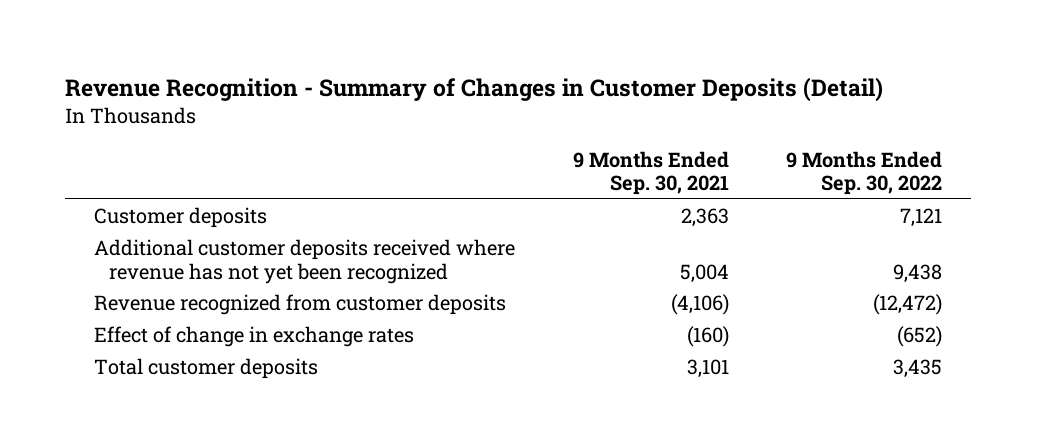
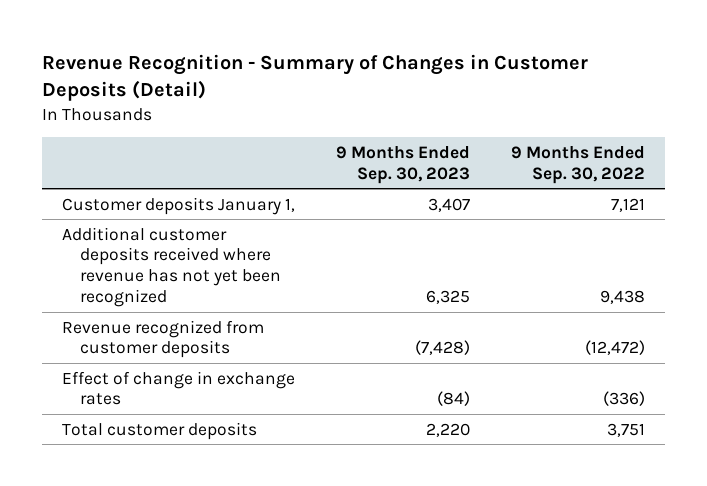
- | 9 Months Ended Sep. 30, 2021 | 9 Months Ended Sep. 30, 2022
+ | 9 Months Ended Sep. 30, 2023 | 9 Months Ended Sep. 30, 2022
- Customer deposits | 2,363 | 7,121
+ Customer deposits January 1, | 3,407 | 7,121
- Effect of change in exchange rates | (160) | (652)
- Total customer deposits | 3,101 | 3,435
+ Effect of change in exchange rates | (84) | (336)
+ Total customer deposits | 2,220 | 3,751

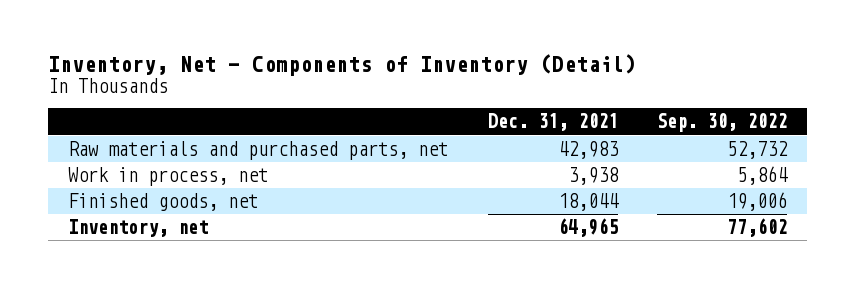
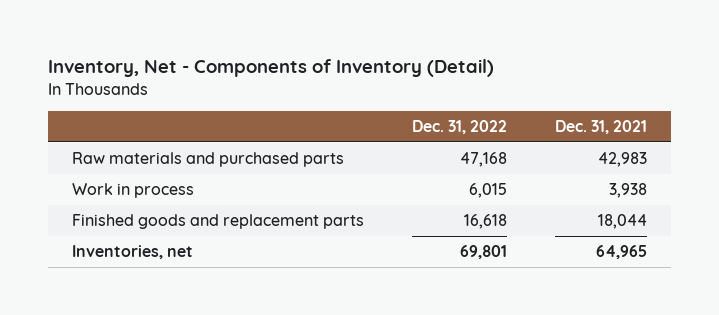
- | Dec. 31, 2021 | Sep. 30, 2022
+ | Dec. 31, 2022 | Dec. 31, 2021
- Raw materials and purchased parts, net | 42,983 | 52,732
- Work in process, net | 3,938 | 5,864
- Finished goods, net | 18,044 | 19,006
- Inventory, net | 64,965 | 77,602
+ Raw materials and purchased parts | 47,168 | 42,983
+ Work in process | 6,015 | 3,938
+ Finished goods and replacement parts | 16,618 | 18,044
+ Inventories, net | 69,801 | 64,965

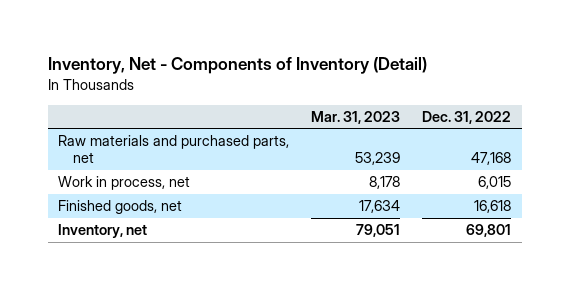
- | Dec. 31, 2022 | Dec. 31, 2021
+ | Mar. 31, 2023 | Dec. 31, 2022
- Raw materials and purchased parts | 47,168 | 42,983
- Work in process | 6,015 | 3,938
- Finished goods and replacement parts | 16,618 | 18,044
- Inventories, net | 69,801 | 64,965
+ Raw materials and purchased parts, net | 53,239 | 47,168
+ Work in process, net | 8,178 | 6,015
+ Finished goods, net | 17,634 | 16,618
+ Inventory, net | 79,051 | 69,801

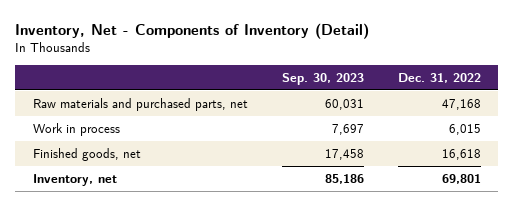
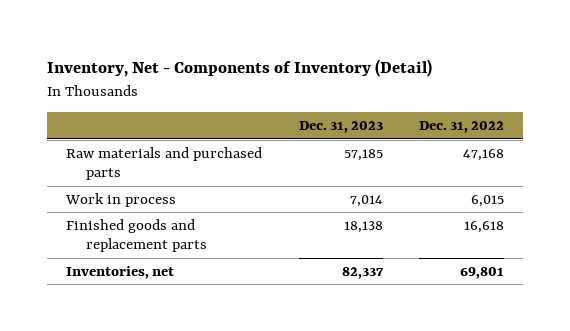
- | Sep. 30, 2023 | Dec. 31, 2022
+ | Dec. 31, 2023 | Dec. 31, 2022
- Raw materials and purchased parts, net | 60,031 | 47,168
+ Raw materials and purchased parts | 57,185 | 47,168
- Finished goods, net | 17,458 | 16,618
- Inventory, net | 85,186 | 69,801
+ Finished goods and replacement parts | 18,138 | 16,618
+ Inventories, net | 82,337 | 69,801

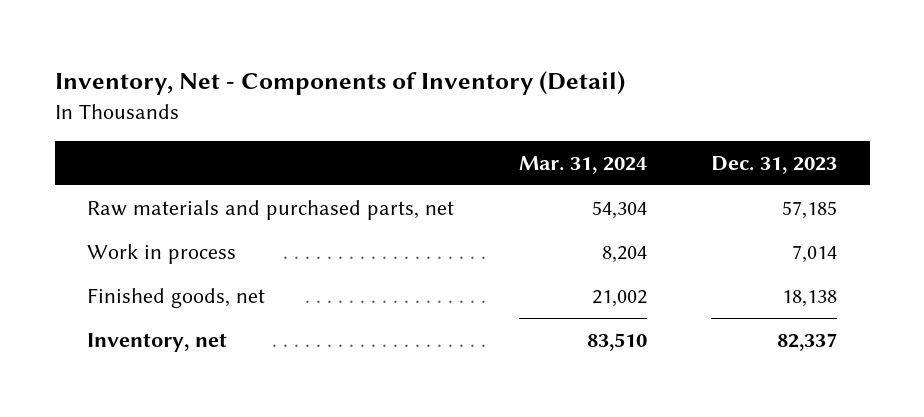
- | Dec. 31, 2023 | Dec. 31, 2022
+ | Mar. 31, 2024 | Dec. 31, 2023
- Raw materials and purchased parts | 57,185 | 47,168
+ Raw materials and purchased parts, net | 54,304 | 57,185
- Finished goods and replacement parts | 18,138 | 16,618
- Inventories, net | 82,337 | 69,801
+ Finished goods, net | 21,002 | 18,138
+ Inventory, net | 83,510 | 82,337

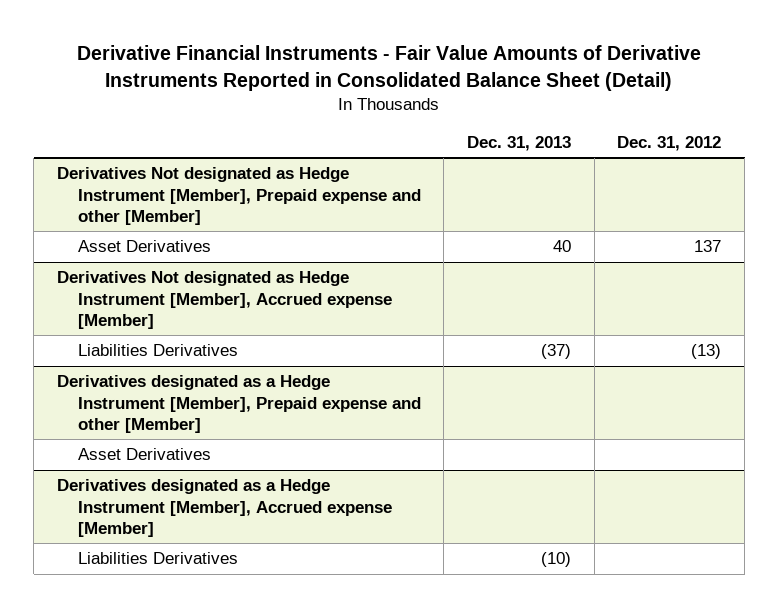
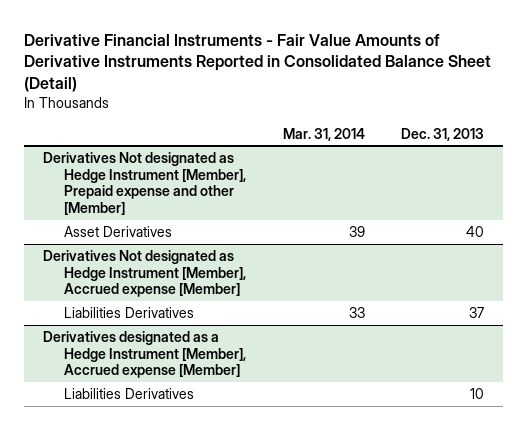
- | Dec. 31, 2013 | Dec. 31, 2012
+ | Mar. 31, 2014 | Dec. 31, 2013
@ Derivatives Not designated as Hedge Instrument [Member], Accrued expense [Member]
- Liabilities Derivatives | (37) | (13)
- Derivatives designated as a Hedge Instrument [Member], Prepaid expense and other [Member]
- Asset Derivatives
@ Derivatives Not designated as Hedge Instrument [Member], Accrued expense [Member]
+ Liabilities Derivatives | 33 | 37
@ Derivatives designated as a Hedge Instrument [Member], Accrued expense [Member]
- Liabilities Derivatives | (10) |
+ Liabilities Derivatives | | 10

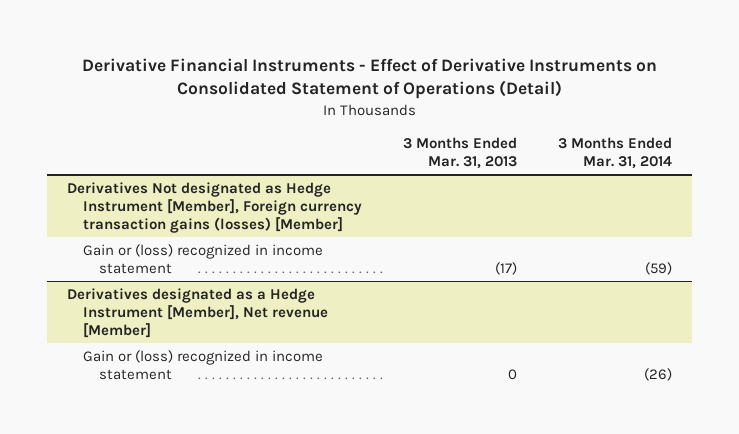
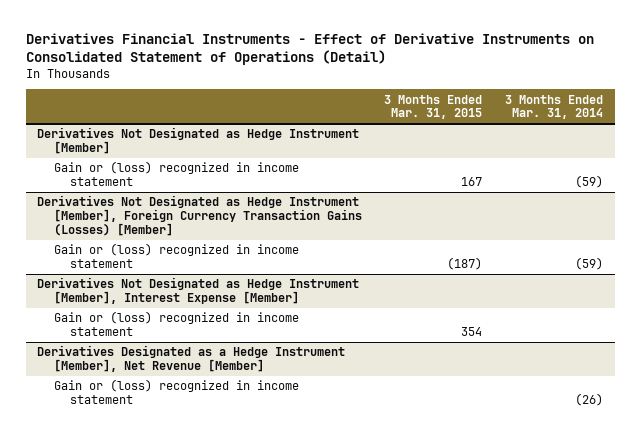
- Derivative Financial Instruments - Effect of Derivative Instruments on Consolidated Statement of Operations (Detail)
+ Derivatives Financial Instruments - Effect of Derivative Instruments on Consolidated Statement of Operations (Detail)
- | 3 Months Ended Mar. 31, 2013 | 3 Months Ended Mar. 31, 2014
+ | 3 Months Ended Mar. 31, 2015 | 3 Months Ended Mar. 31, 2014
- Derivatives Not designated as Hedge Instrument [Member], Foreign currency transaction gains (losses) [Member]
+ Derivatives Not Designated as Hedge Instrument [Member]
- Derivatives designated as a Hedge Instrument [Member], Net revenue [Member]
+ Derivatives Not Designated as Hedge Instrument [Member], Foreign Currency Transaction Gains (Losses) [Member]
+ Gain or (loss) recognized in income statement | (187) | (59)
+ Derivatives Not Designated as Hedge Instrument [Member], Interest Expense [Member]
+ Gain or (loss) recognized in income statement | 354 |
+ Derivatives Designated as a Hedge Instrument [Member], Net Revenue [Member]

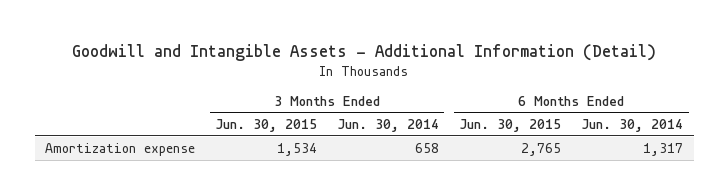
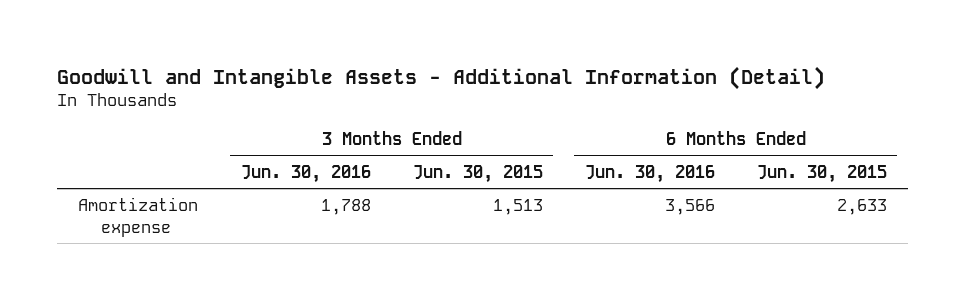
- | 3 Months Ended Jun. 30, 2015 | 3 Months Ended Jun. 30, 2014 | 6 Months Ended Jun. 30, 2015 | 6 Months Ended Jun. 30, 2014
+ | 3 Months Ended Jun. 30, 2016 | 3 Months Ended Jun. 30, 2015 | 6 Months Ended Jun. 30, 2016 | 6 Months Ended Jun. 30, 2015
- Amortization expense | 1,534 | 658 | 2,765 | 1,317
+ Amortization expense | 1,788 | 1,513 | 3,566 | 2,633

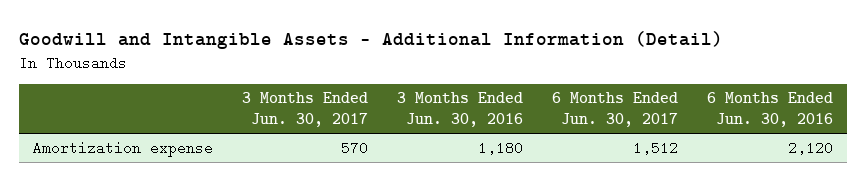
- | 3 Months Ended Jun. 30, 2016 | 3 Months Ended Jun. 30, 2015 | 6 Months Ended Jun. 30, 2016 | 6 Months Ended Jun. 30, 2015
+ | 3 Months Ended Jun. 30, 2017 | 3 Months Ended Jun. 30, 2016 | 6 Months Ended Jun. 30, 2017 | 6 Months Ended Jun. 30, 2016
- Amortization expense | 1,788 | 1,513 | 3,566 | 2,633
+ Amortization expense | 570 | 1,180 | 1,512 | 2,120

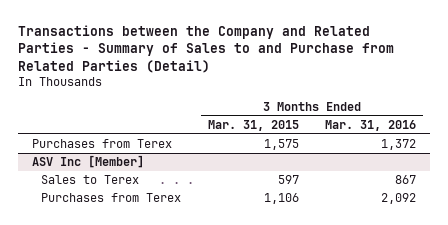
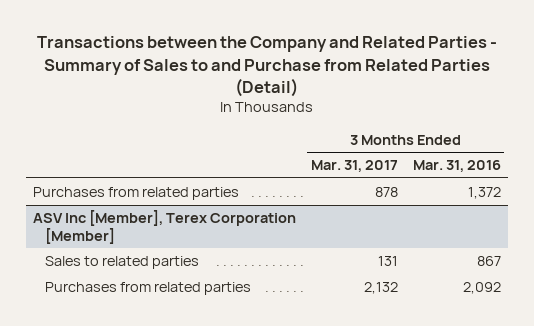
- | 3 Months Ended Mar. 31, 2015 | 3 Months Ended Mar. 31, 2016
+ | 3 Months Ended Mar. 31, 2017 | 3 Months Ended Mar. 31, 2016
- Purchases from Terex | 1,575 | 1,372
- ASV Inc [Member]
- Sales to Terex | 597 | 867
- Purchases from Terex | 1,106 | 2,092
+ Purchases from related parties | 878 | 1,372
+ ASV Inc [Member], Terex Corporation [Member]
+ Sales to related parties | 131 | 867
+ Purchases from related parties | 2,132 | 2,092

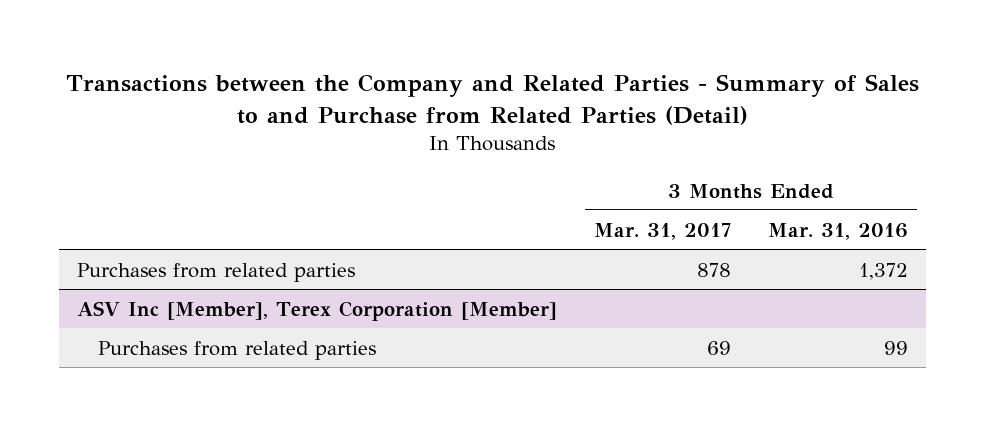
@ ASV Inc [Member], Terex Corporation [Member]
- Sales to related parties | 131 | 867
- Purchases from related parties | 2,132 | 2,092
+ Purchases from related parties | 69 | 99

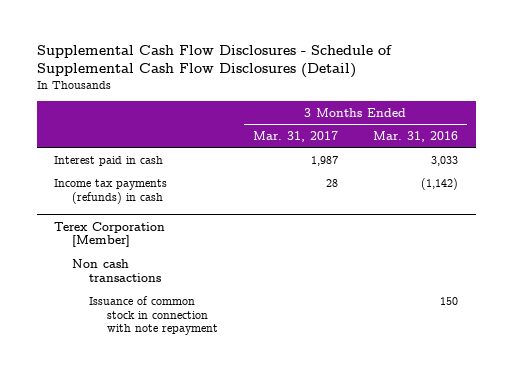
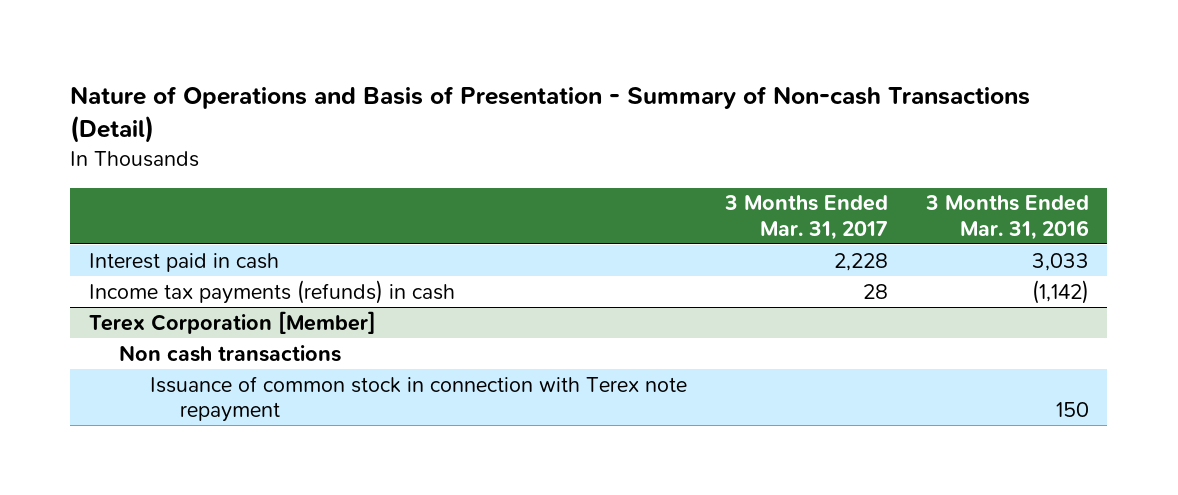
- Supplemental Cash Flow Disclosures - Schedule of Supplemental Cash Flow Disclosures (Detail)
+ Nature of Operations and Basis of Presentation - Summary of Non-cash Transactions (Detail)
- Interest paid in cash | 1,987 | 3,033
+ Interest paid in cash | 2,228 | 3,033
@ Terex Corporation [Member]
- Issuance of common stock in connection with note repayment | | 150
+ Issuance of common stock in connection with Terex note repayment | | 150

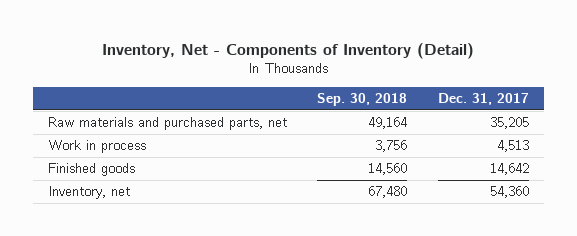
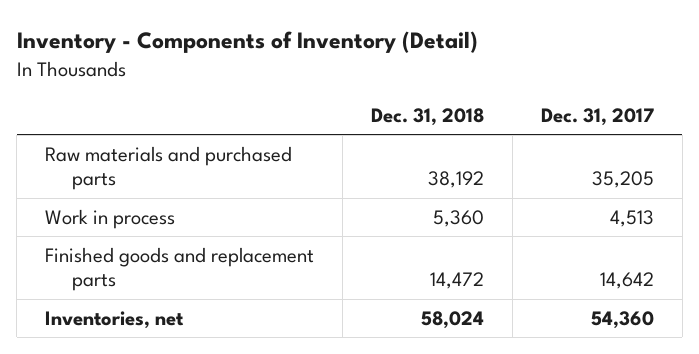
- Inventory, Net - Components of Inventory (Detail)
+ Inventory - Components of Inventory (Detail)
- | Sep. 30, 2018 | Dec. 31, 2017
+ | Dec. 31, 2018 | Dec. 31, 2017
- Raw materials and purchased parts, net | 49,164 | 35,205
+ Raw materials and purchased parts | 38,192 | 35,205
- Finished goods | 14,560 | 14,642
- Inventory, net | 67,480 | 54,360
+ Finished goods and replacement parts | 14,472 | 14,642
+ Inventories, net | 58,024 | 54,360

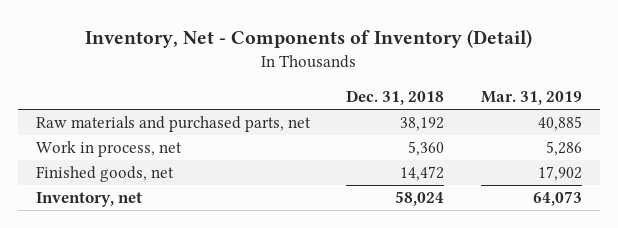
- Inventory - Components of Inventory (Detail)
+ Inventory, Net - Components of Inventory (Detail)
- | Dec. 31, 2018 | Dec. 31, 2017
+ | Dec. 31, 2018 | Mar. 31, 2019
- Raw materials and purchased parts | 38,192 | 35,205
- Work in process | 5,360 | 4,513
- Finished goods and replacement parts | 14,472 | 14,642
- Inventories, net | 58,024 | 54,360
+ Raw materials and purchased parts, net | 38,192 | 40,885
+ Work in process, net | 5,360 | 5,286
+ Finished goods, net | 14,472 | 17,902
+ Inventory, net | 58,024 | 64,073

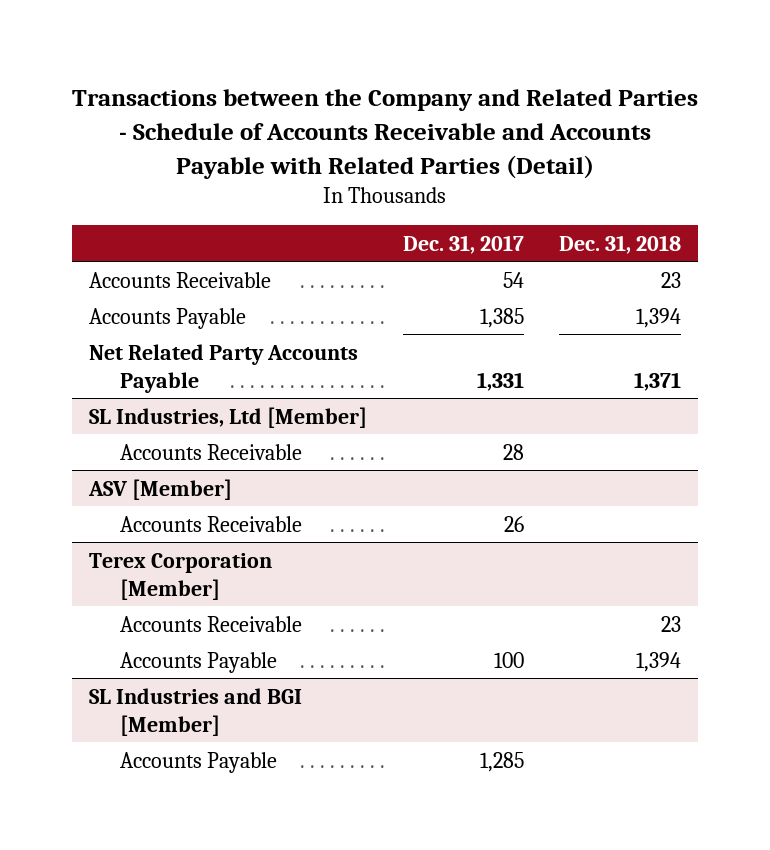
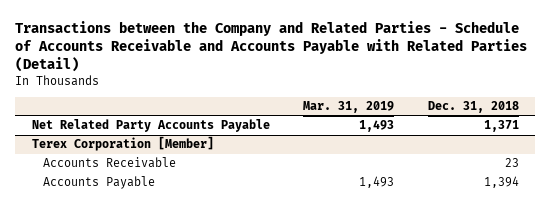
- | Dec. 31, 2017 | Dec. 31, 2018
+ | Mar. 31, 2019 | Dec. 31, 2018
- Accounts Receivable | 54 | 23
- Accounts Payable | 1,385 | 1,394
- SL Industries, Ltd [Member]
- Accounts Receivable | 28 |
- ASV [Member]
- Accounts Receivable | 26 |
- SL Industries and BGI [Member]
- Accounts Payable | 1,285 |

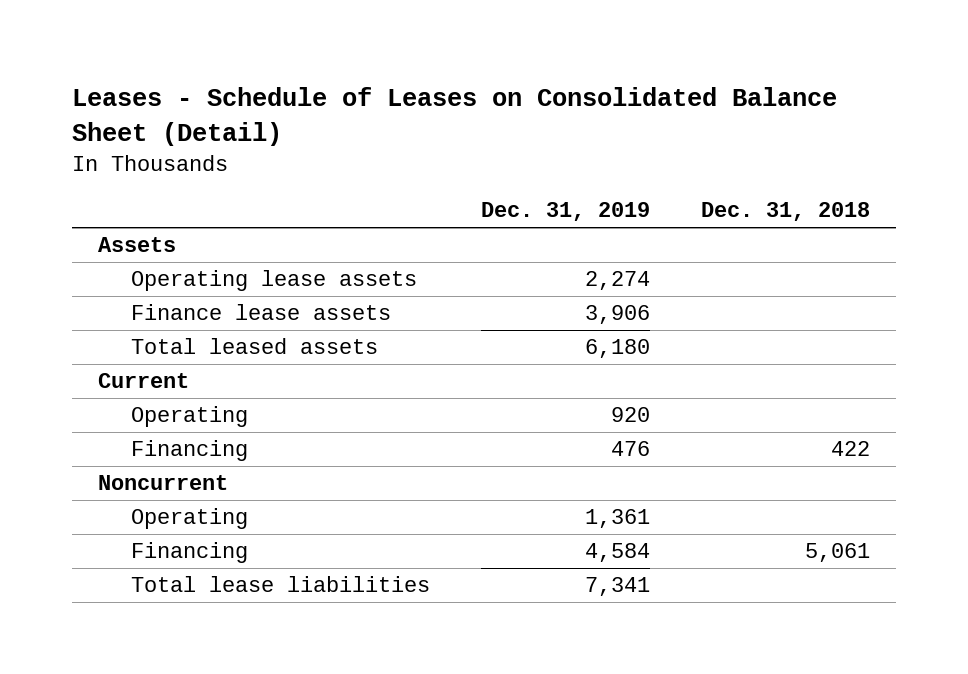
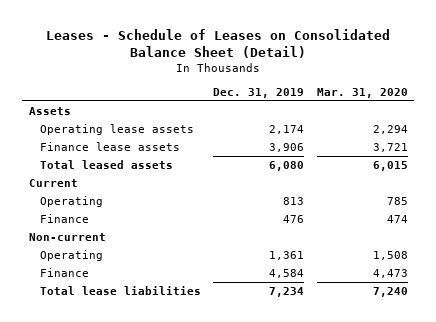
- | Dec. 31, 2019 | Dec. 31, 2018
+ | Dec. 31, 2019 | Mar. 31, 2020
- Operating lease assets | 2,274 |
+ Operating lease assets | 2,174 | 2,294
- Total leased assets | 6,180 |
+ Total leased assets | 6,080 | 6,015
- Operating | 920 |
- Financing | 476 | 422
- Noncurrent
+ Operating | 813 | 785
+ Finance | 476 | 474
+ Non-current
- Financing | 4,584 | 5,061
- Total lease liabilities | 7,341 |
+ Finance | 4,584 | 4,473
+ Total lease liabilities | 7,234 | 7,240

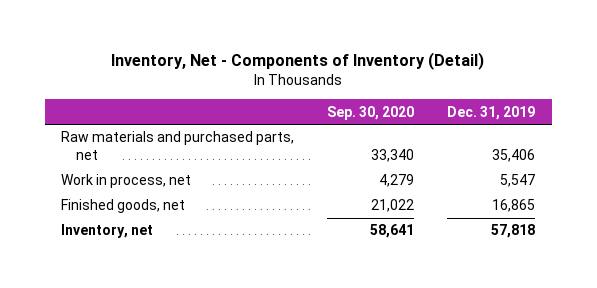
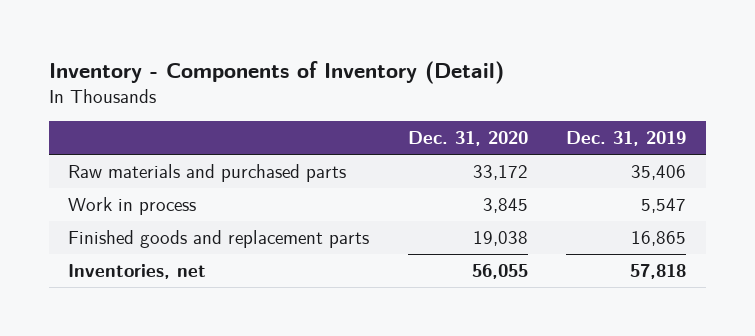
- Inventory, Net - Components of Inventory (Detail)
+ Inventory - Components of Inventory (Detail)
- | Sep. 30, 2020 | Dec. 31, 2019
+ | Dec. 31, 2020 | Dec. 31, 2019
- Raw materials and purchased parts, net | 33,340 | 35,406
- Work in process, net | 4,279 | 5,547
- Finished goods, net | 21,022 | 16,865
- Inventory, net | 58,641 | 57,818
+ Raw materials and purchased parts | 33,172 | 35,406
+ Work in process | 3,845 | 5,547
+ Finished goods and replacement parts | 19,038 | 16,865
+ Inventories, net | 56,055 | 57,818

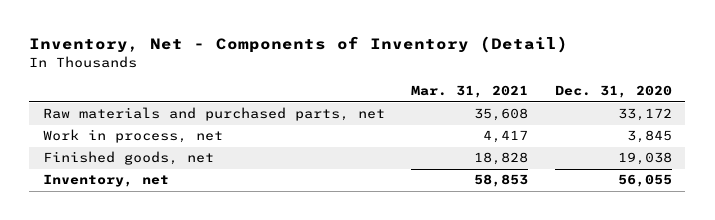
- Inventory - Components of Inventory (Detail)
+ Inventory, Net - Components of Inventory (Detail)
- | Dec. 31, 2020 | Dec. 31, 2019
+ | Mar. 31, 2021 | Dec. 31, 2020
- Raw materials and purchased parts | 33,172 | 35,406
- Work in process | 3,845 | 5,547
- Finished goods and replacement parts | 19,038 | 16,865
- Inventories, net | 56,055 | 57,818
+ Raw materials and purchased parts, net | 35,608 | 33,172
+ Work in process, net | 4,417 | 3,845
+ Finished goods, net | 18,828 | 19,038
+ Inventory, net | 58,853 | 56,055

